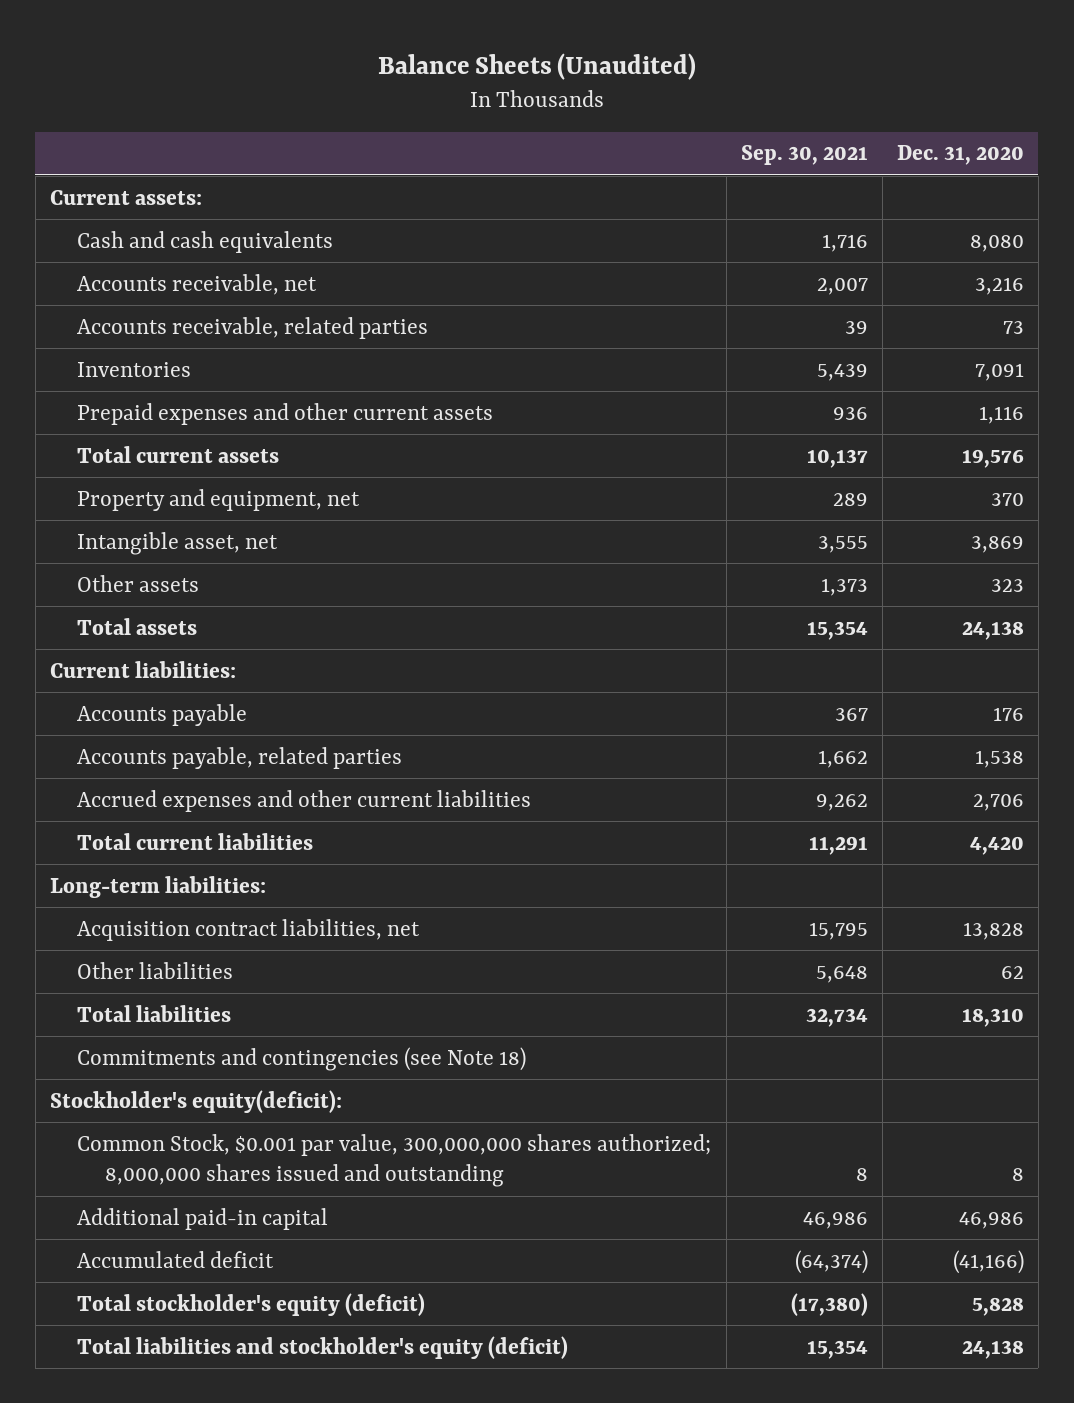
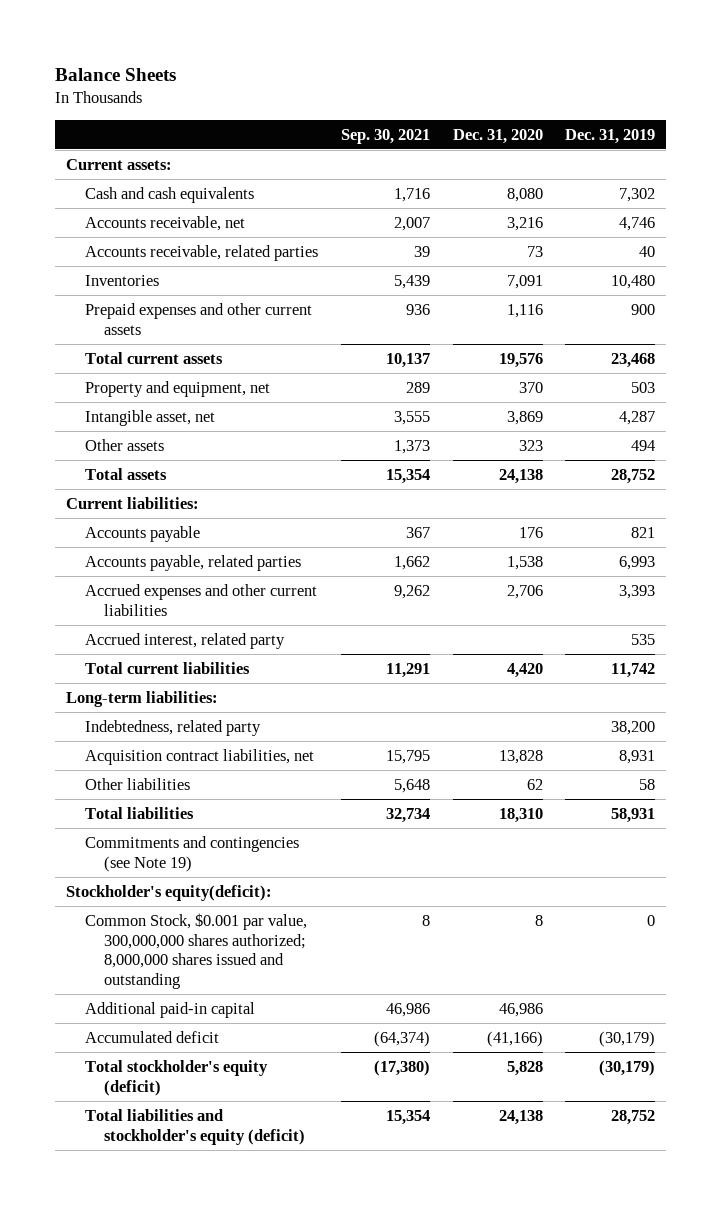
- Balance Sheets (Unaudited)
+ Balance Sheets
- | Sep. 30, 2021 | Dec. 31, 2020
+ | Sep. 30, 2021 | Dec. 31, 2020 | Dec. 31, 2019
+ Accrued interest, related party | | | 535
+ Indebtedness, related party | | | 38,200
- Commitments and contingencies (see Note 18)
+ Commitments and contingencies (see Note 19)

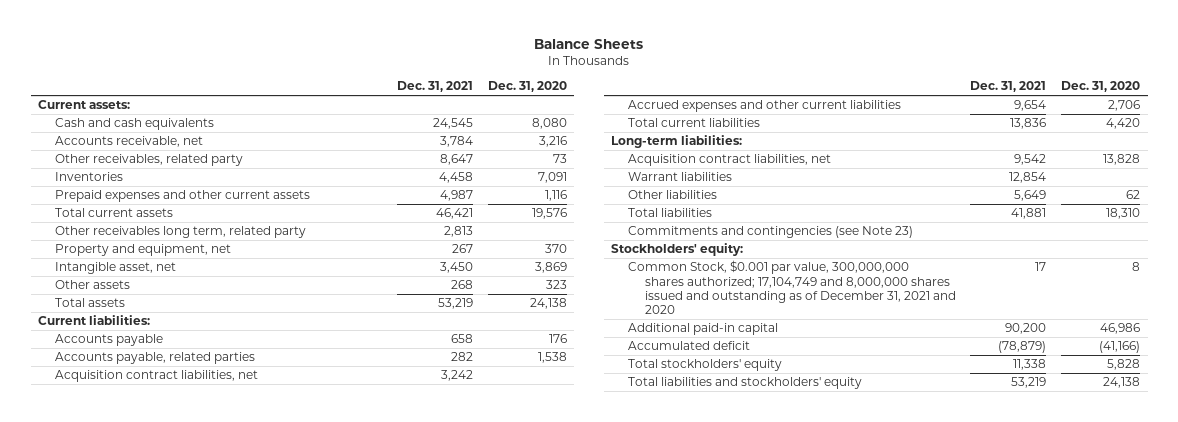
- | Sep. 30, 2021 | Dec. 31, 2020 | Dec. 31, 2019
+ | Dec. 31, 2021 | Dec. 31, 2020
- Accounts receivable, related parties | 39 | 73 | 40
+ Other receivables, related party | 8,647 | 73
+ Other receivables long term, related party | 2,813 |
+ Acquisition contract liabilities, net | 3,242 |
- Accrued interest, related party | | | 535
- Indebtedness, related party | | | 38,200
+ Warrant liabilities | 12,854 |
- Commitments and contingencies (see Note 19)
- Stockholder's equity(deficit):
- Common Stock, $0.001 par value, 300,000,000 shares authorized; 8,000,000 shares issued and outstanding | 8 | 8 | 0
+ Commitments and contingencies (see Note 23)
+ Stockholders' equity:
+ Common Stock, $0.001 par value, 300,000,000 shares authorized; 17,104,749 and 8,000,000 shares issued and outstanding as of December 31, 2021 and 2020 | 17 | 8
- Total stockholder's equity (deficit) | (17,380) | 5,828 | (30,179)
- Total liabilities and stockholder's equity (deficit) | 15,354 | 24,138 | 28,752
+ Total stockholders' equity | 11,338 | 5,828
+ Total liabilities and stockholders' equity | 53,219 | 24,138

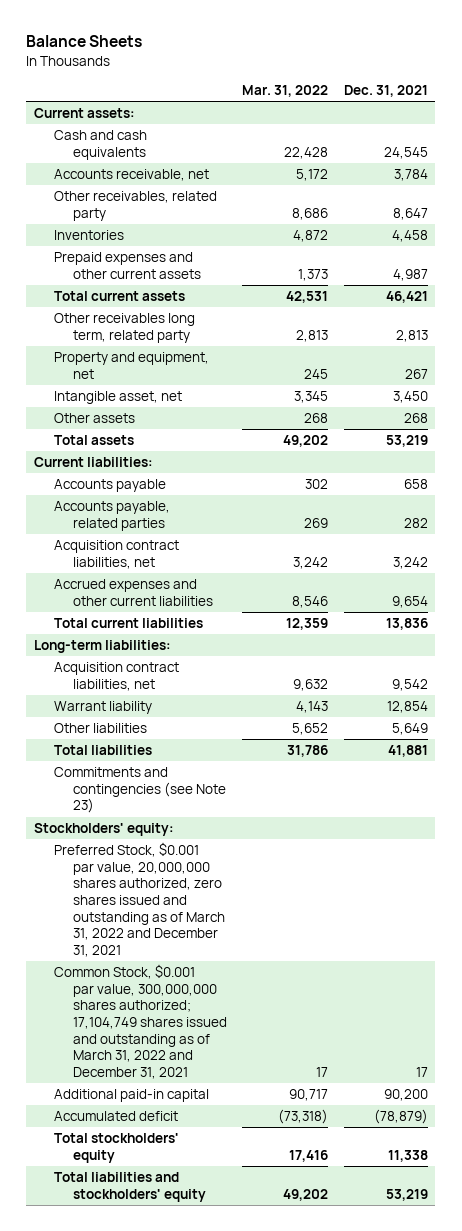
- | Dec. 31, 2021 | Dec. 31, 2020
+ | Mar. 31, 2022 | Dec. 31, 2021
- Warrant liabilities | 12,854 |
+ Warrant liability | 4,143 | 12,854
- Common Stock, $0.001 par value, 300,000,000 shares authorized; 17,104,749 and 8,000,000 shares issued and outstanding as of December 31, 2021 and 2020 | 17 | 8
+ Preferred Stock, $0.001 par value, 20,000,000 shares authorized, zero shares issued and outstanding as of March 31, 2022 and December 31, 2021
+ Common Stock, $0.001 par value, 300,000,000 shares authorized; 17,104,749 shares issued and outstanding as of March 31, 2022 and December 31, 2021 | 17 | 17

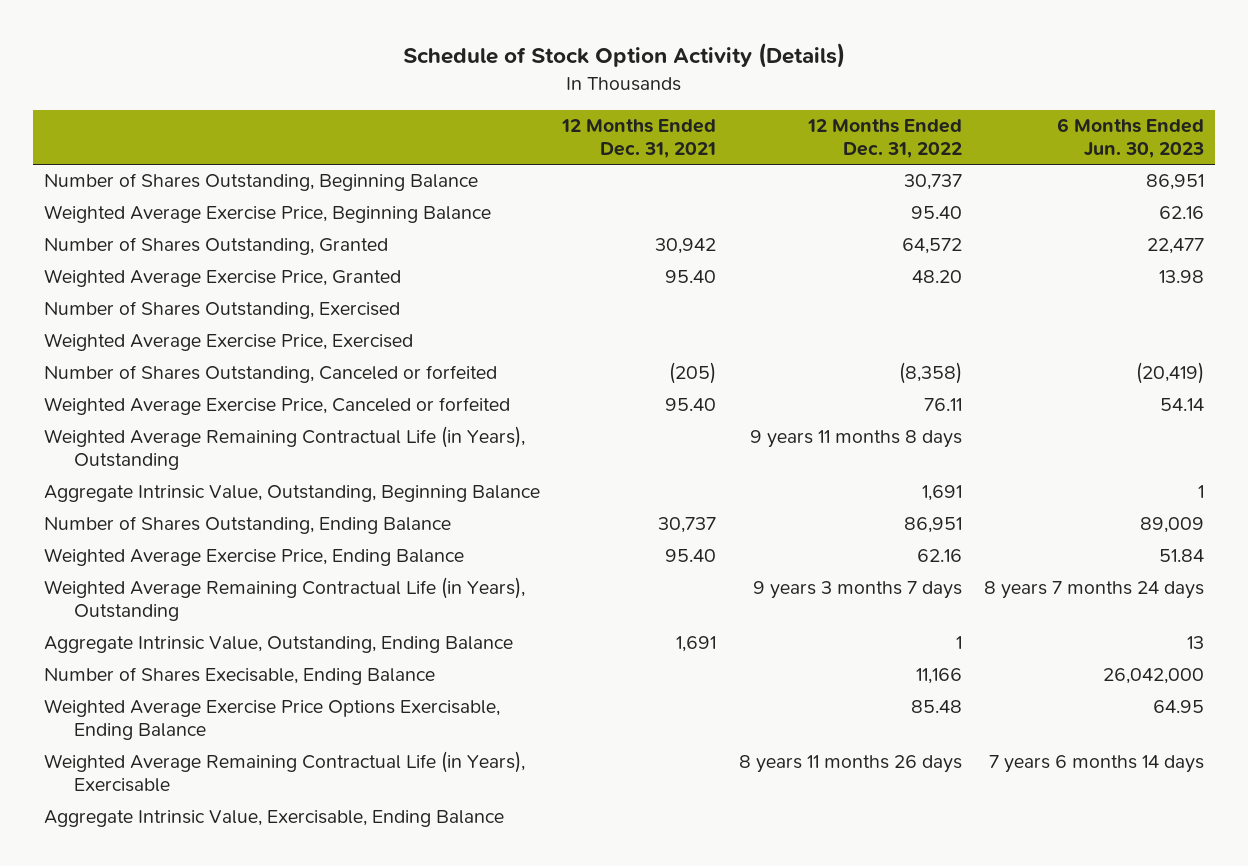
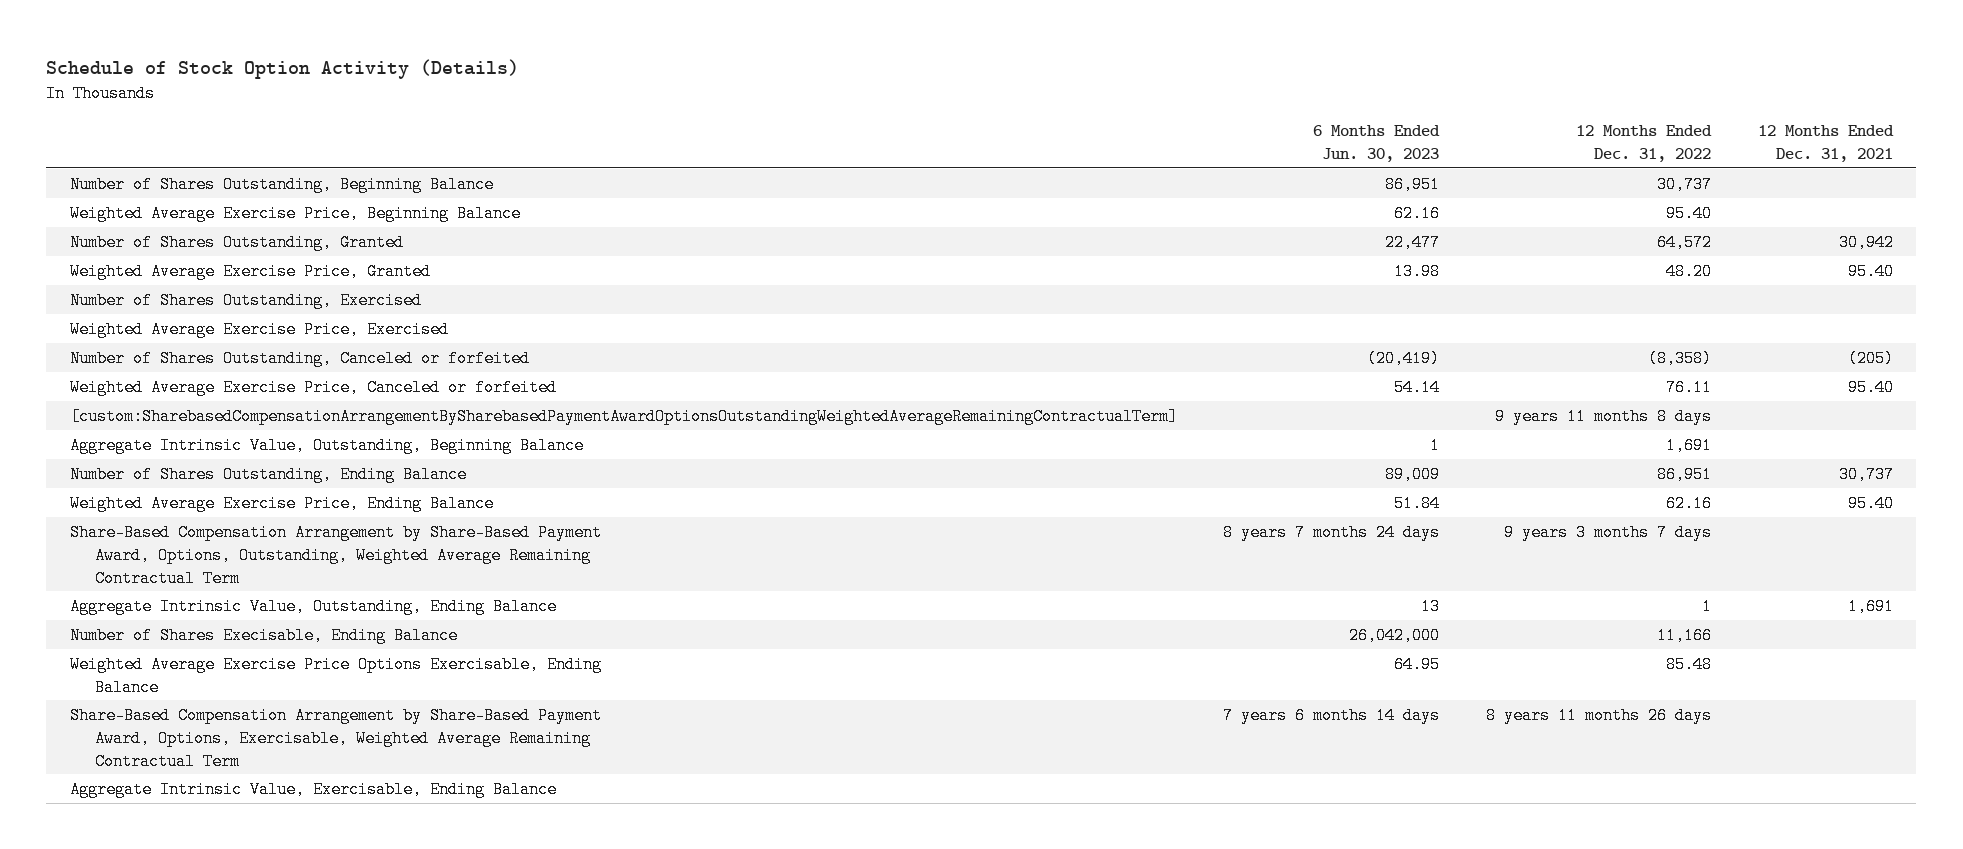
- | 12 Months Ended Dec. 31, 2021 | 12 Months Ended Dec. 31, 2022 | 6 Months Ended Jun. 30, 2023
+ | 6 Months Ended Jun. 30, 2023 | 12 Months Ended Dec. 31, 2022 | 12 Months Ended Dec. 31, 2021
- Weighted Average Remaining Contractual Life (in Years), Outstanding | | 9 years 11 months 8 days |
+ [custom:SharebasedCompensationArrangementBySharebasedPaymentAwardOptionsOutstandingWeightedAverageRemainingContractualTerm] | | 9 years 11 months 8 days |
- Weighted Average Remaining Contractual Life (in Years), Outstanding | | 9 years 3 months 7 days | 8 years 7 months 24 days
+ Share-Based Compensation Arrangement by Share-Based Payment Award, Options, Outstanding, Weighted Average Remaining Contractual Term | 8 years 7 months 24 days | 9 years 3 months 7 days |
- Weighted Average Remaining Contractual Life (in Years), Exercisable | | 8 years 11 months 26 days | 7 years 6 months 14 days
+ Share-Based Compensation Arrangement by Share-Based Payment Award, Options, Exercisable, Weighted Average Remaining Contractual Term | 7 years 6 months 14 days | 8 years 11 months 26 days |

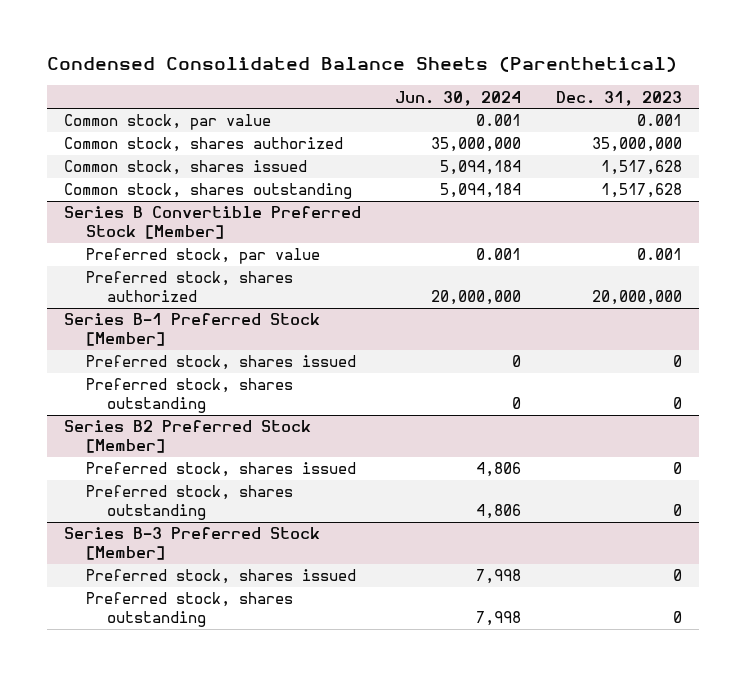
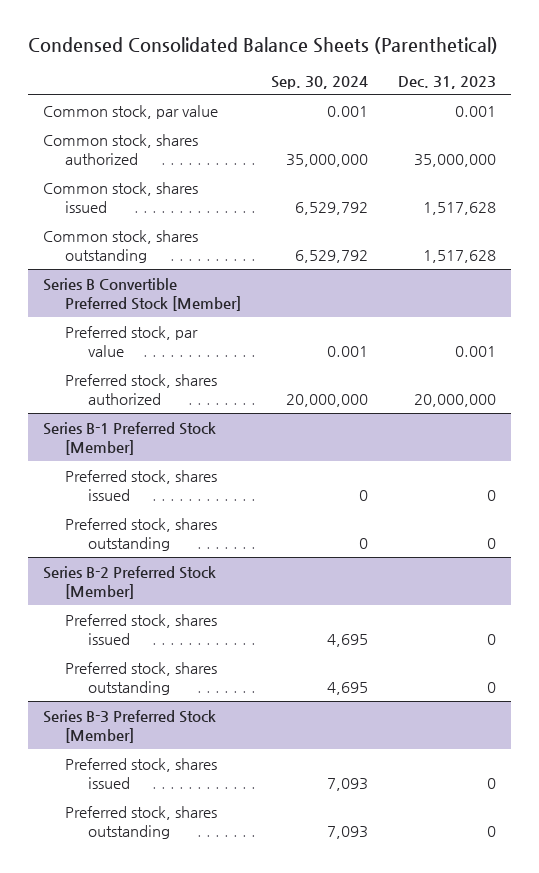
- | Jun. 30, 2024 | Dec. 31, 2023
+ | Sep. 30, 2024 | Dec. 31, 2023
- Series B2 Preferred Stock [Member]
+ Series B-2 Preferred Stock [Member]

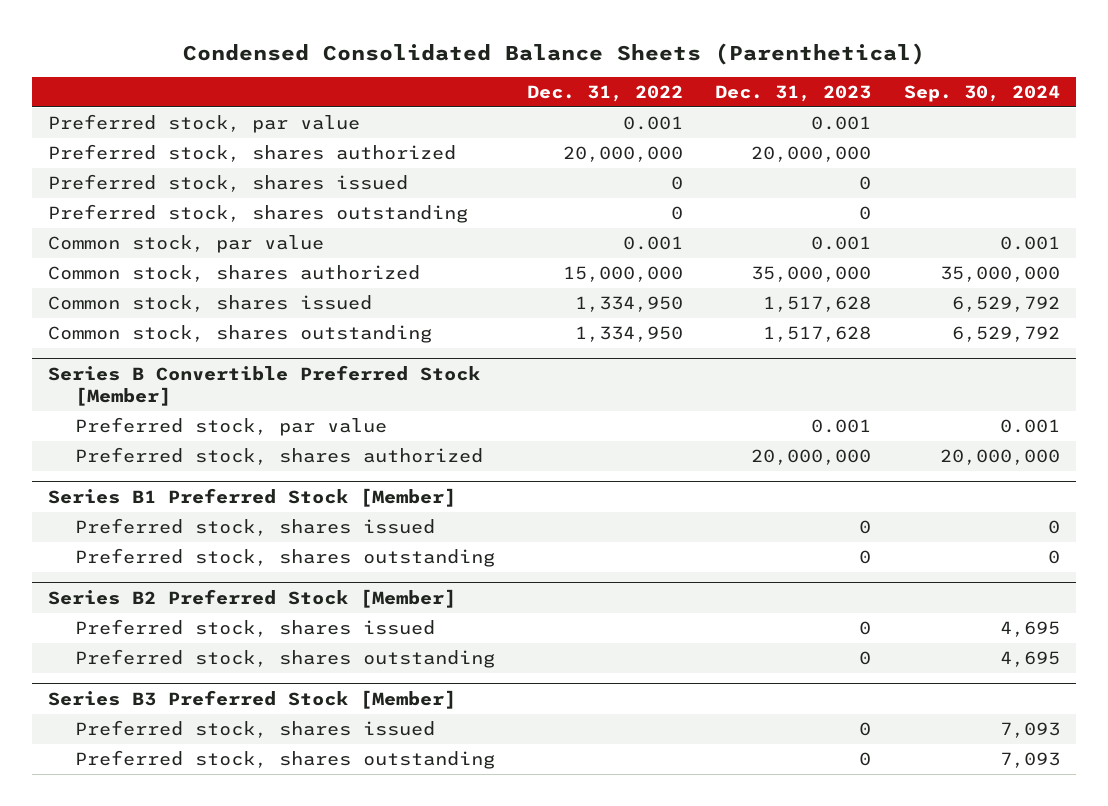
- | Sep. 30, 2024 | Dec. 31, 2023
+ | Dec. 31, 2022 | Dec. 31, 2023 | Sep. 30, 2024
+ Preferred stock, par value | 0.001 | 0.001 |
+ Preferred stock, shares authorized | 20,000,000 | 20,000,000 |
+ Preferred stock, shares issued | 0 | 0 |
+ Preferred stock, shares outstanding | 0 | 0 |
- Series B-1 Preferred Stock [Member]
+ Series B1 Preferred Stock [Member]
- Series B-2 Preferred Stock [Member]
+ Series B2 Preferred Stock [Member]
- Series B-3 Preferred Stock [Member]
+ Series B3 Preferred Stock [Member]

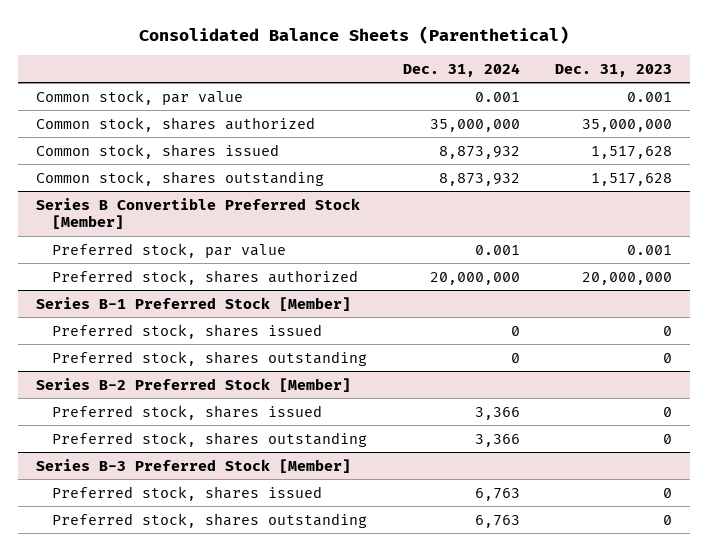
- Condensed Consolidated Balance Sheets (Parenthetical)
+ Consolidated Balance Sheets (Parenthetical)
- | Dec. 31, 2022 | Dec. 31, 2023 | Sep. 30, 2024
+ | Dec. 31, 2024 | Dec. 31, 2023
- Preferred stock, par value | 0.001 | 0.001 |
- Preferred stock, shares authorized | 20,000,000 | 20,000,000 |
- Preferred stock, shares issued | 0 | 0 |
- Preferred stock, shares outstanding | 0 | 0 |
- Series B1 Preferred Stock [Member]
+ Series B-1 Preferred Stock [Member]
- Series B2 Preferred Stock [Member]
+ Series B-2 Preferred Stock [Member]
- Series B3 Preferred Stock [Member]
+ Series B-3 Preferred Stock [Member]

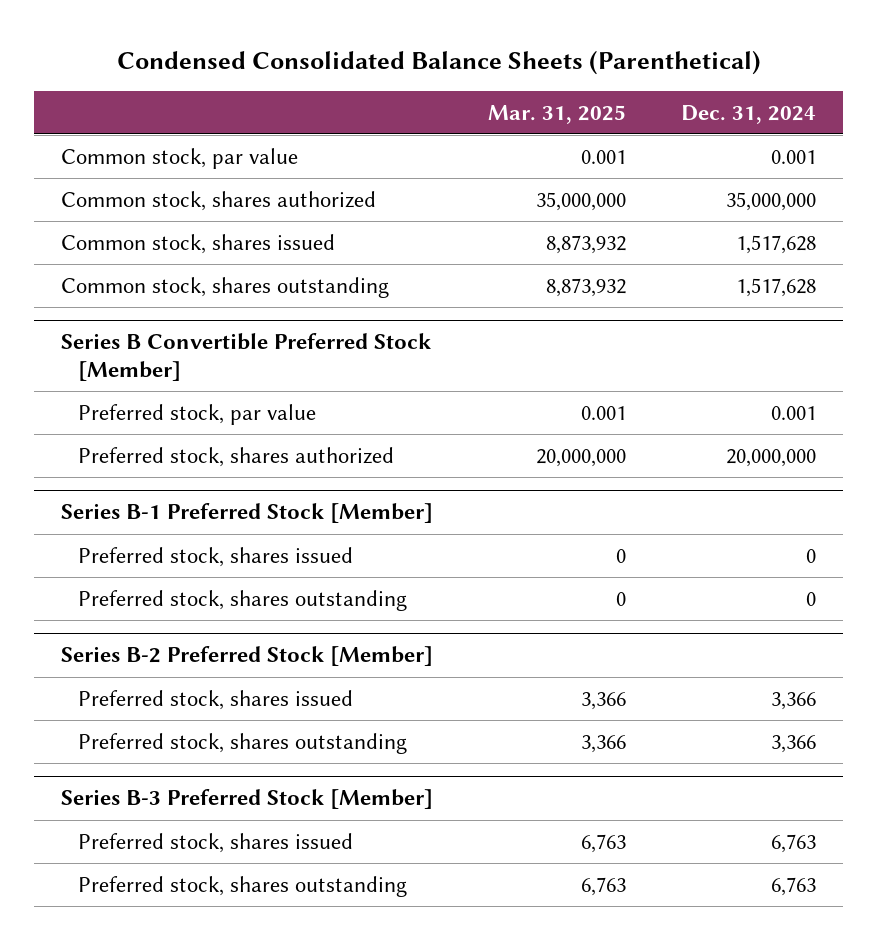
- Consolidated Balance Sheets (Parenthetical)
+ Condensed Consolidated Balance Sheets (Parenthetical)
- | Dec. 31, 2024 | Dec. 31, 2023
+ | Mar. 31, 2025 | Dec. 31, 2024
- Common stock, shares issued | 8,873,932 | 1,517,628
- Common stock, shares outstanding | 8,873,932 | 1,517,628
+ Common stock, shares issued | 8,873,932 | 1,517,628
+ Common stock, shares outstanding | 8,873,932 | 1,517,628

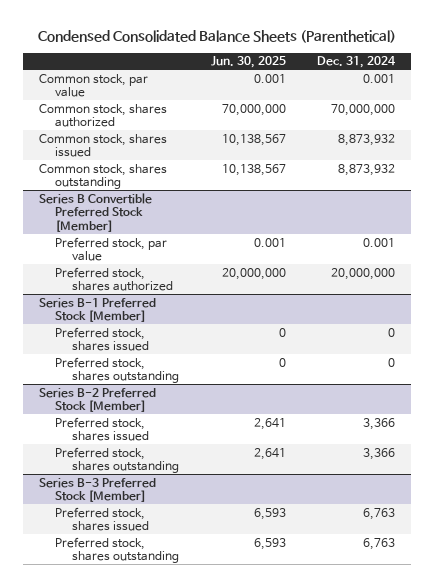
- | Mar. 31, 2025 | Dec. 31, 2024
+ | Jun. 30, 2025 | Dec. 31, 2024
- Common stock, shares authorized | 35,000,000 | 35,000,000
- Common stock, shares issued | 8,873,932 | 1,517,628
- Common stock, shares outstanding | 8,873,932 | 1,517,628
+ Common stock, shares authorized | 70,000,000 | 70,000,000
+ Common stock, shares issued | 10,138,567 | 8,873,932
+ Common stock, shares outstanding | 10,138,567 | 8,873,932

